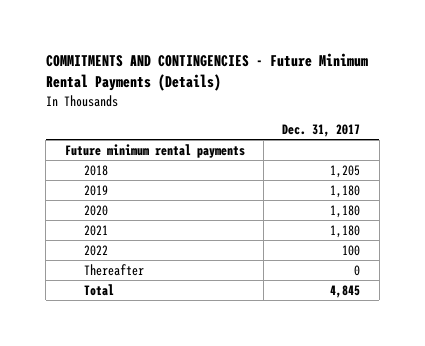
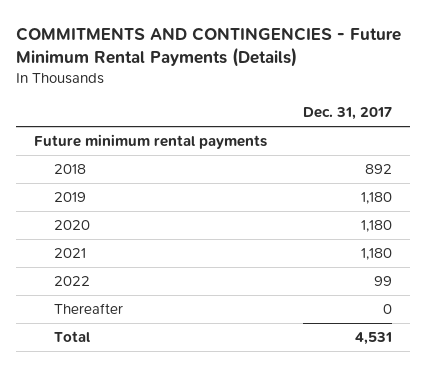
- 2018 | 1,205
+ 2018 | 892
- 2022 | 100
+ 2022 | 99
- Total | 4,845
+ Total | 4,531

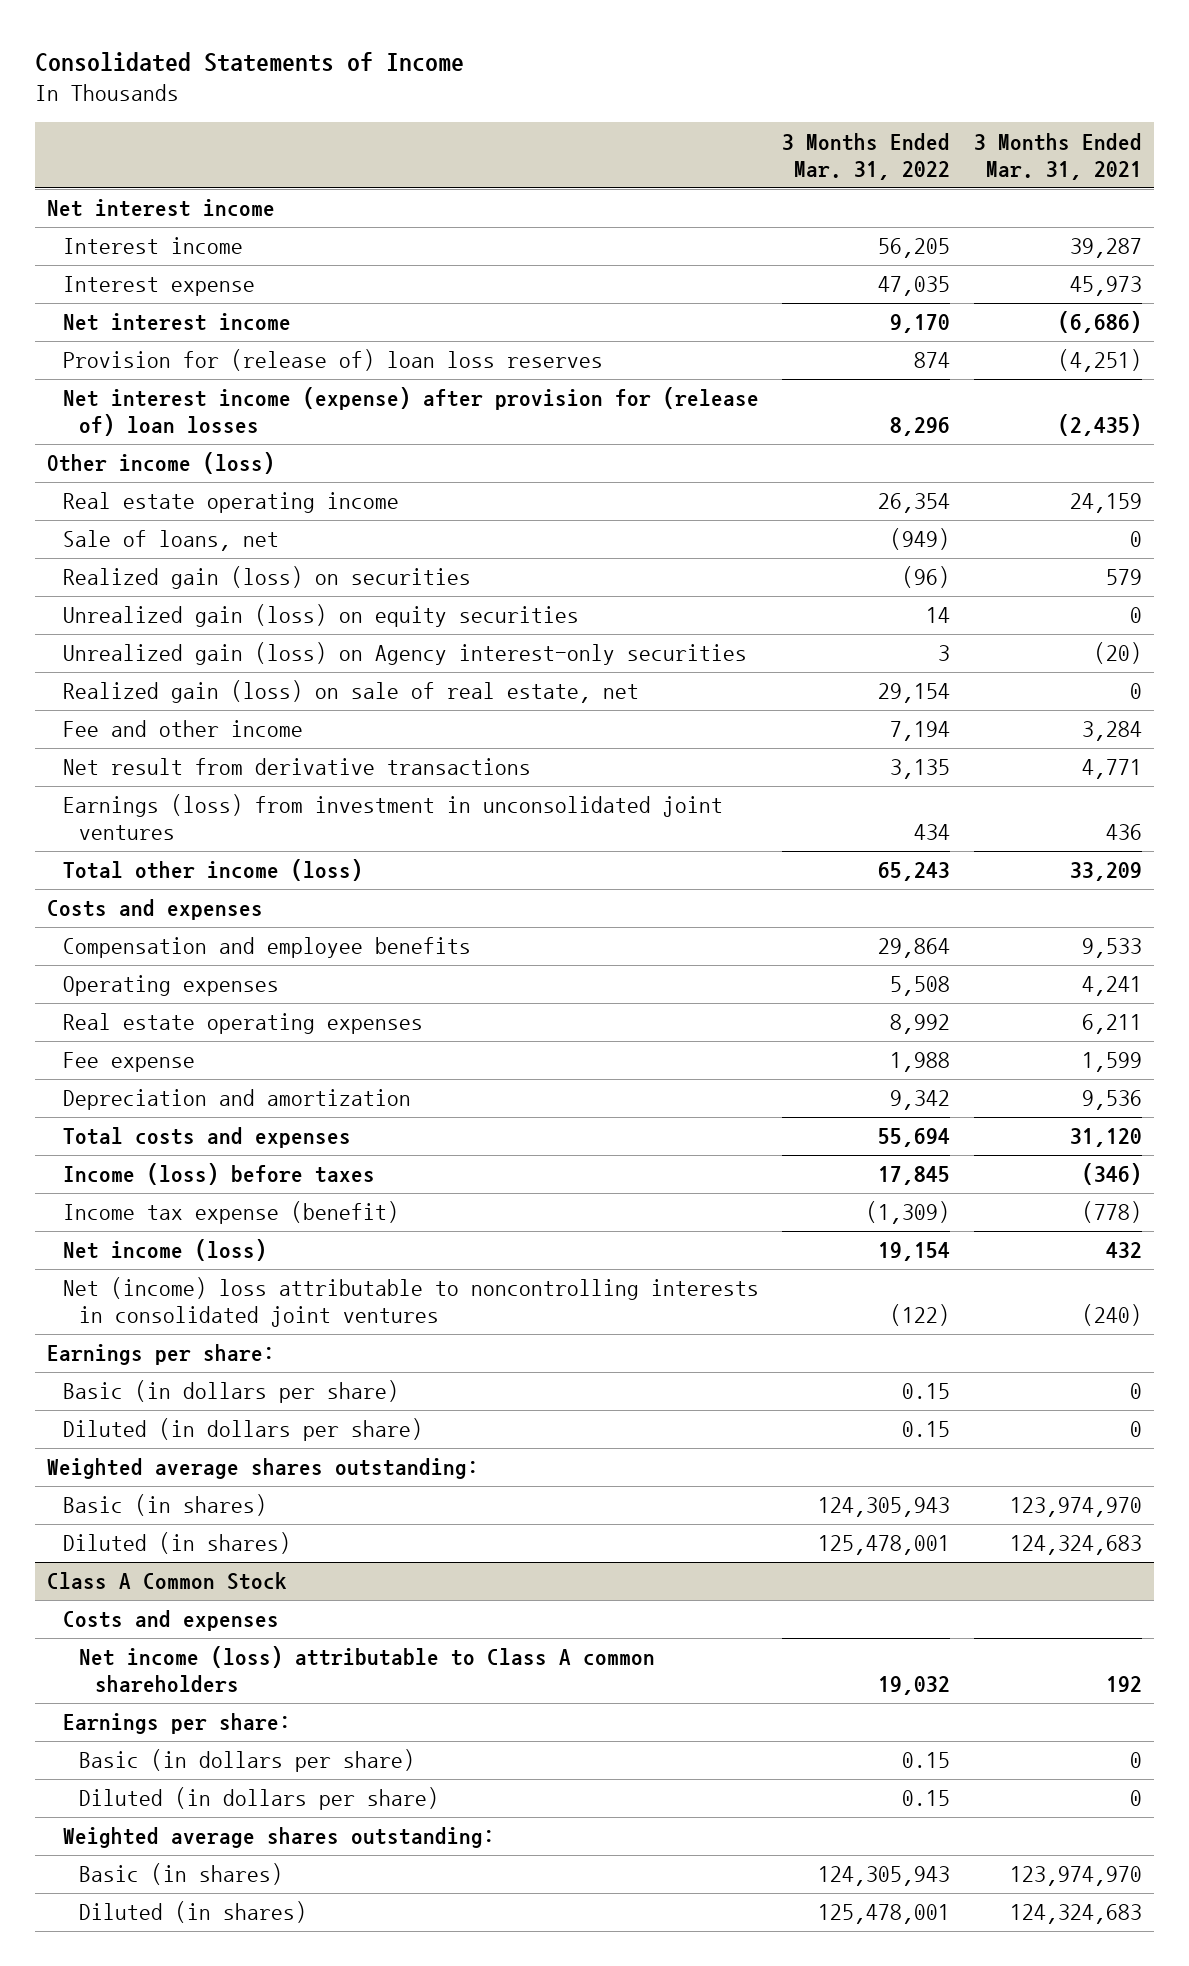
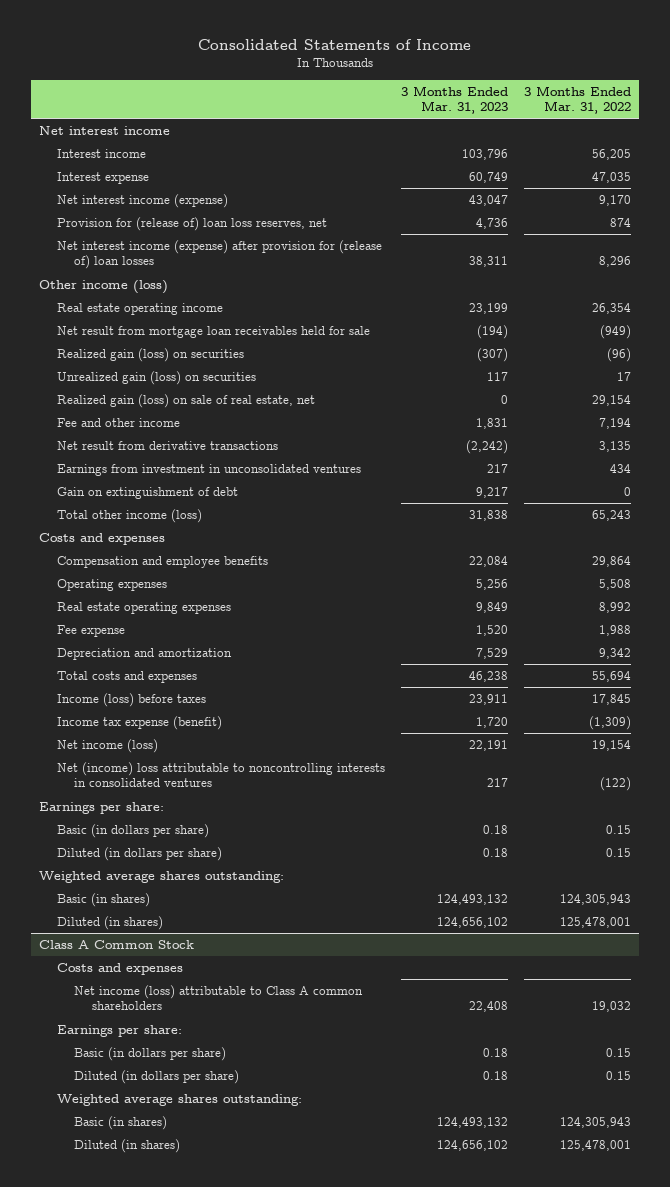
- | 3 Months Ended Mar. 31, 2022 | 3 Months Ended Mar. 31, 2021
+ | 3 Months Ended Mar. 31, 2023 | 3 Months Ended Mar. 31, 2022
- Net interest income | 9,170 | (6,686)
- Provision for (release of) loan loss reserves | 874 | (4,251)
+ Net interest income (expense) | 43,047 | 9,170
+ Provision for (release of) loan loss reserves, net | 4,736 | 874
- Sale of loans, net | (949) | 0
+ Net result from mortgage loan receivables held for sale | (194) | (949)
- Unrealized gain (loss) on equity securities | 14 | 0
- Unrealized gain (loss) on Agency interest-only securities | 3 | (20)
+ Unrealized gain (loss) on securities | 117 | 17
- Earnings (loss) from investment in unconsolidated joint ventures | 434 | 436
+ Earnings from investment in unconsolidated ventures | 217 | 434
+ Gain on extinguishment of debt | 9,217 | 0
- Net (income) loss attributable to noncontrolling interests in consolidated joint ventures | (122) | (240)
+ Net (income) loss attributable to noncontrolling interests in consolidated ventures | 217 | (122)

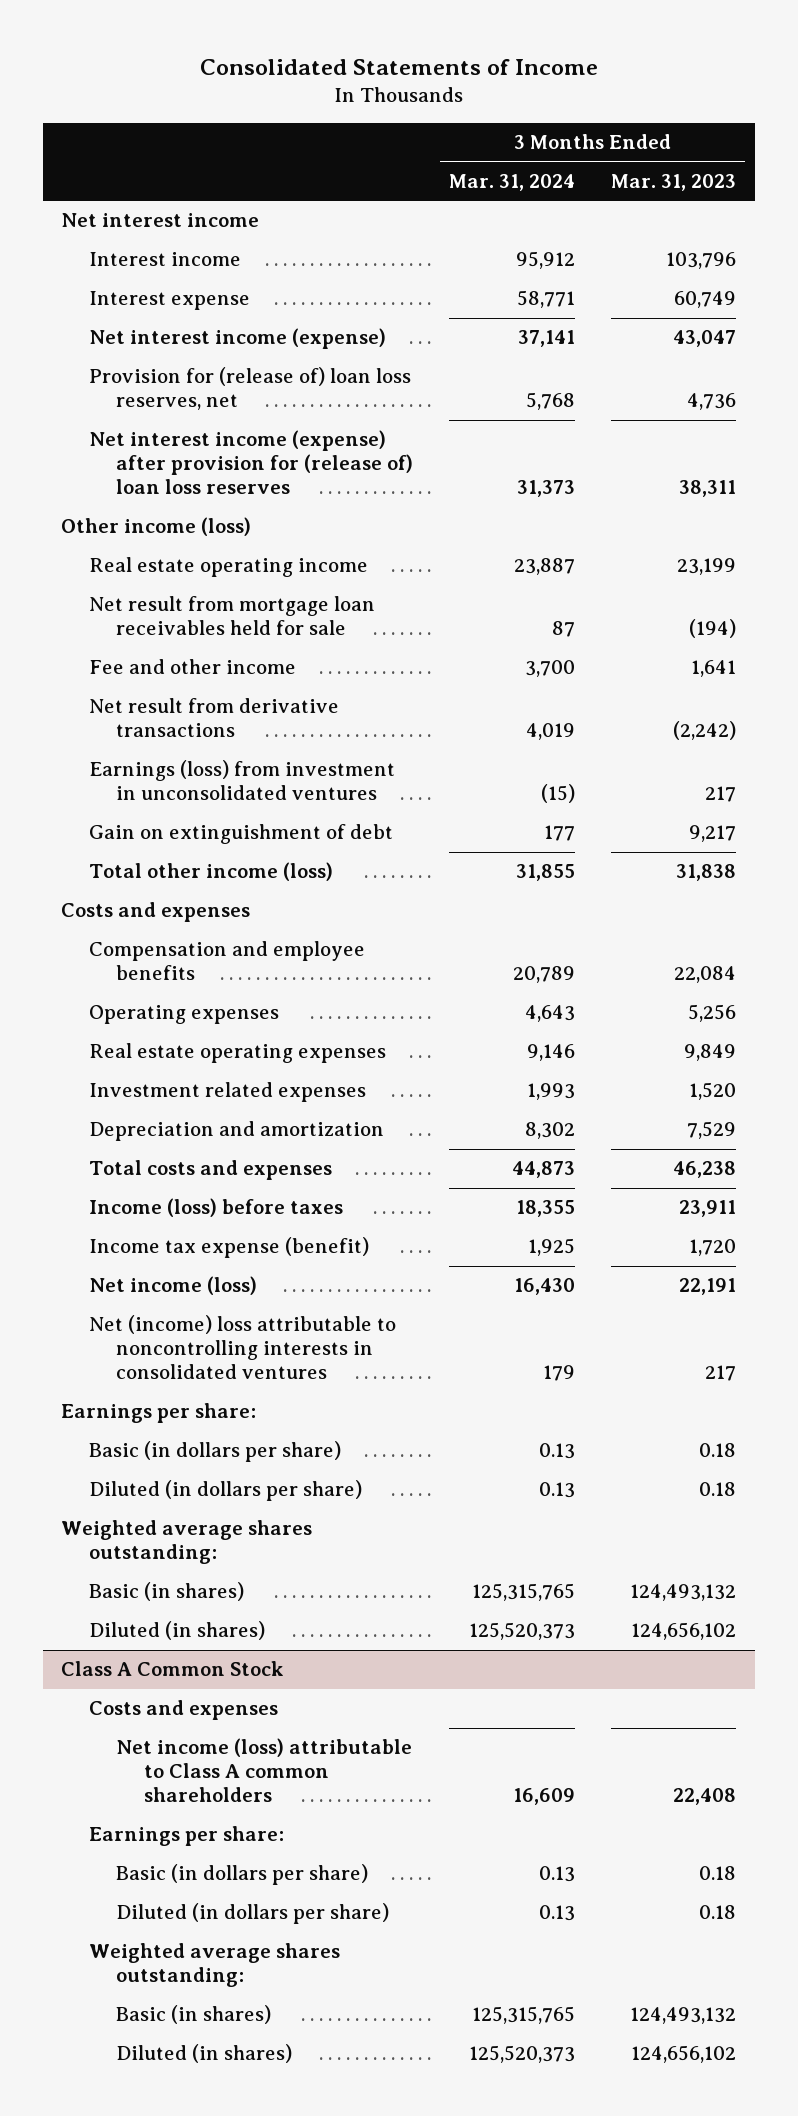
- | 3 Months Ended Mar. 31, 2023 | 3 Months Ended Mar. 31, 2022
+ | 3 Months Ended Mar. 31, 2024 | 3 Months Ended Mar. 31, 2023
- Net interest income (expense) after provision for (release of) loan losses | 38,311 | 8,296
+ Net interest income (expense) after provision for (release of) loan loss reserves | 31,373 | 38,311
- Realized gain (loss) on securities | (307) | (96)
- Unrealized gain (loss) on securities | 117 | 17
- Realized gain (loss) on sale of real estate, net | 0 | 29,154
- Fee and other income | 1,831 | 7,194
+ Fee and other income | 3,700 | 1,641
- Earnings from investment in unconsolidated ventures | 217 | 434
+ Earnings (loss) from investment in unconsolidated ventures | (15) | 217
- Fee expense | 1,520 | 1,988
+ Investment related expenses | 1,993 | 1,520

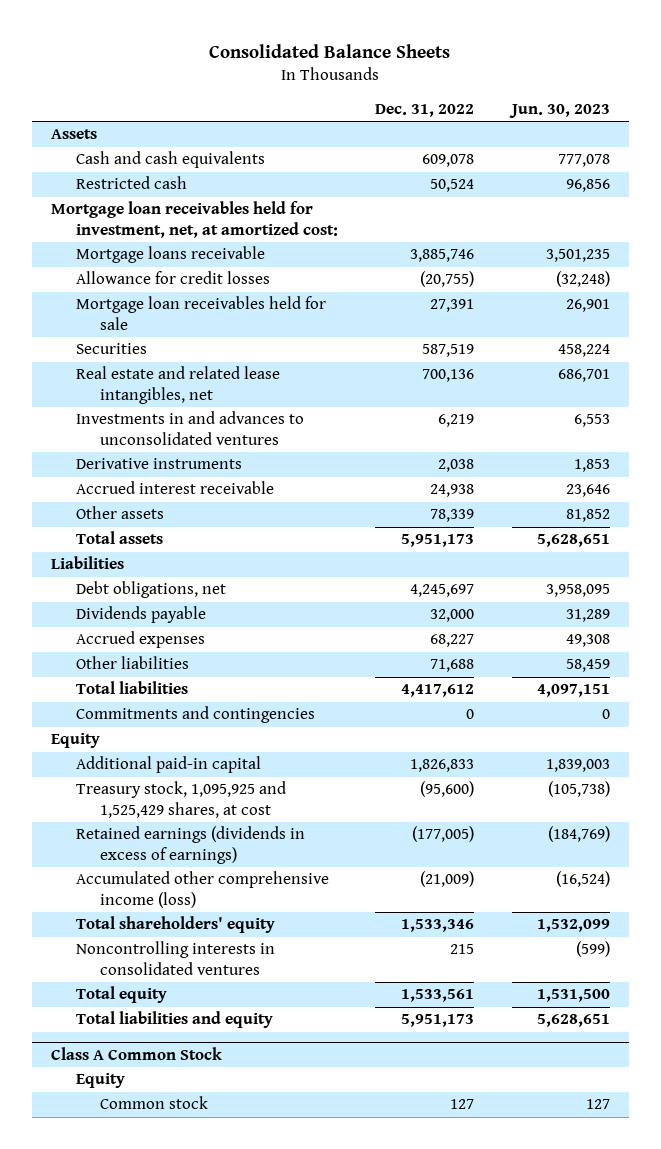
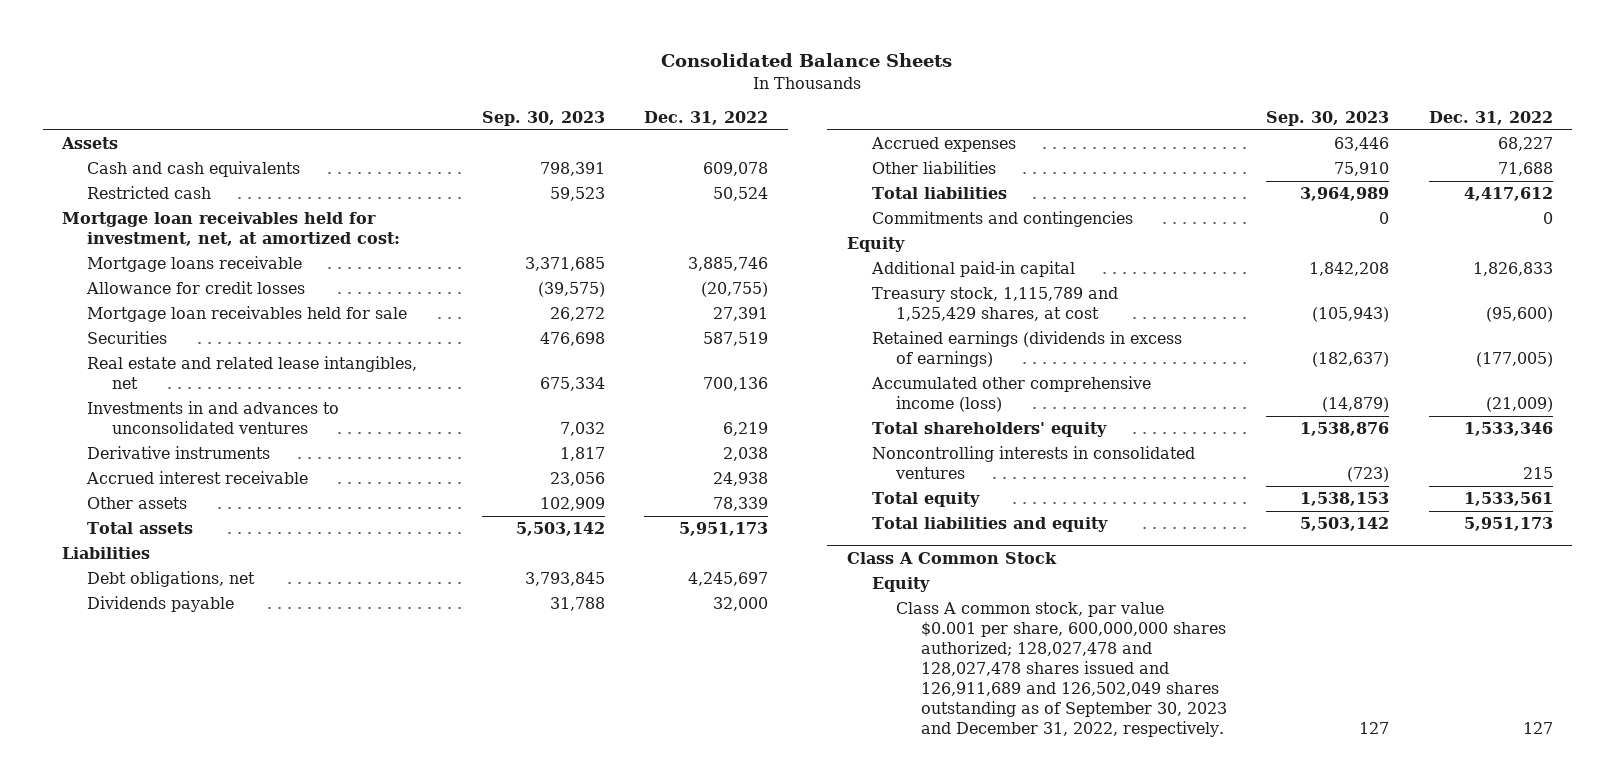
- | Dec. 31, 2022 | Jun. 30, 2023
+ | Sep. 30, 2023 | Dec. 31, 2022
- Treasury stock, 1,095,925 and 1,525,429 shares, at cost | (95,600) | (105,738)
+ Treasury stock, 1,115,789 and 1,525,429 shares, at cost | (105,943) | (95,600)
@ Class A Common Stock
- Common stock | 127 | 127
+ Class A common stock, par value $0.001 per share, 600,000,000 shares authorized; 128,027,478 and 128,027,478 shares issued and 126,911,689 and 126,502,049 shares outstanding as of September 30, 2023 and December 31, 2022, respectively. | 127 | 127

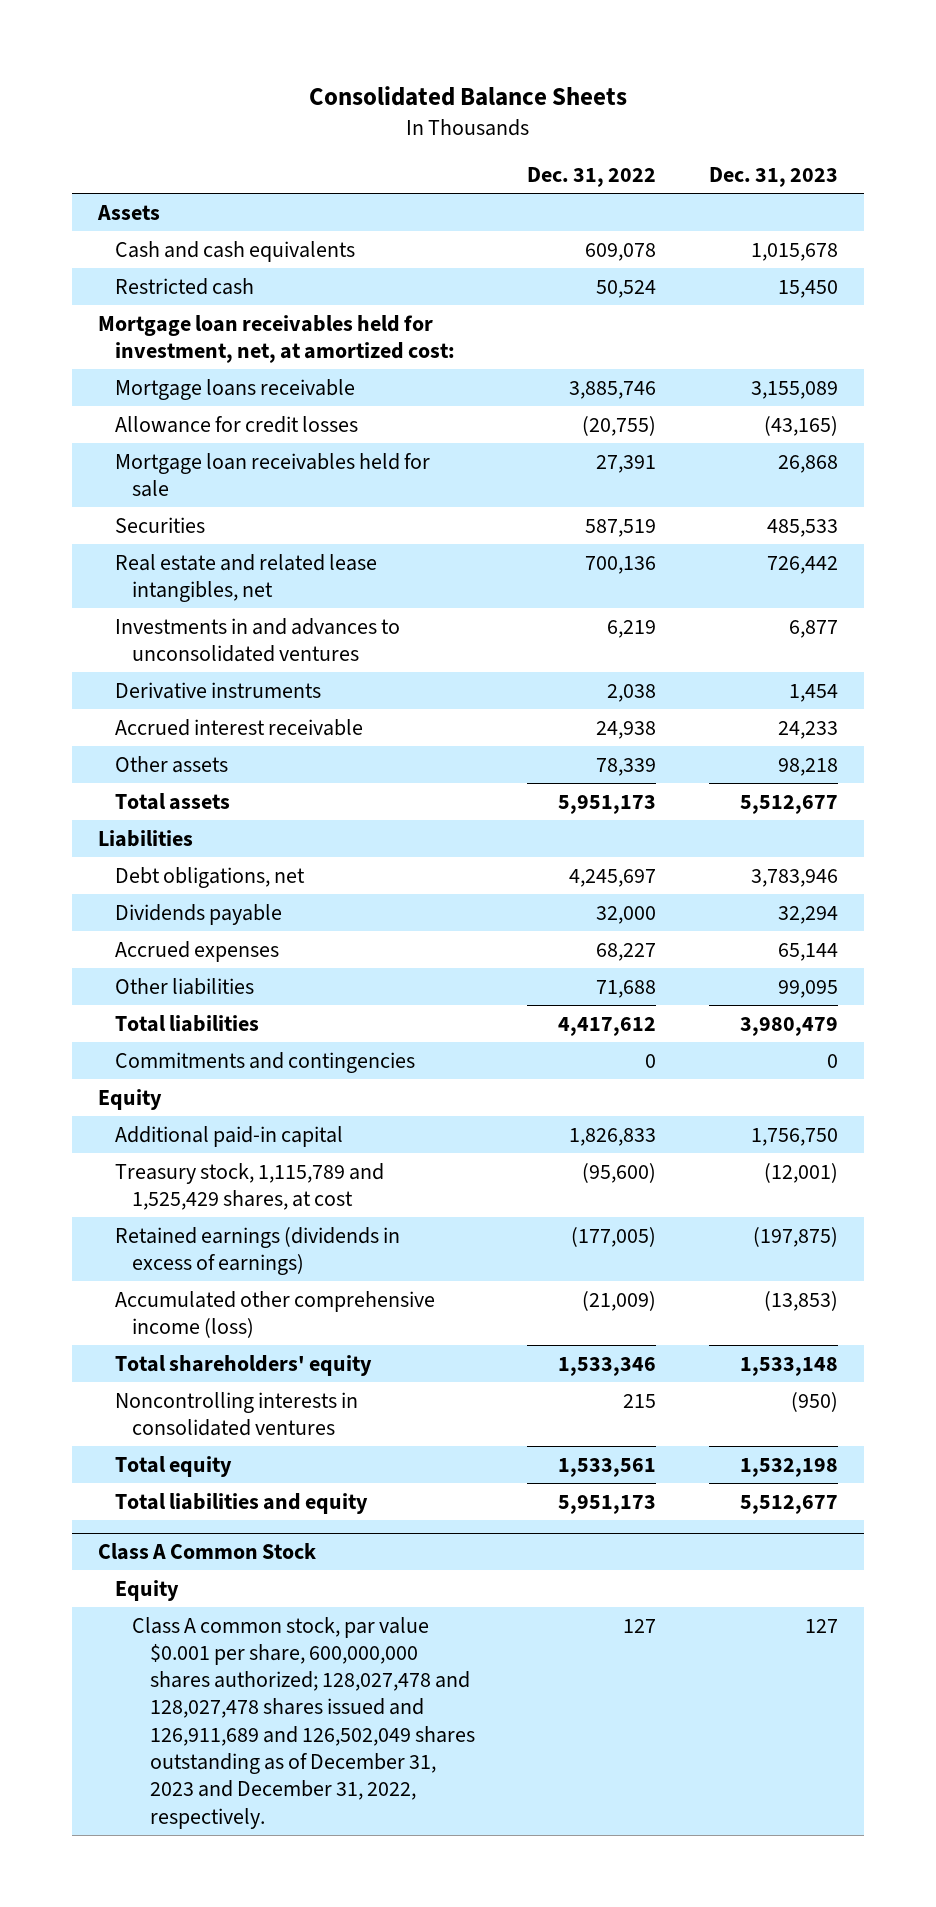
- | Sep. 30, 2023 | Dec. 31, 2022
+ | Dec. 31, 2022 | Dec. 31, 2023
@ Class A Common Stock
- Class A common stock, par value $0.001 per share, 600,000,000 shares authorized; 128,027,478 and 128,027,478 shares issued and 126,911,689 and 126,502,049 shares outstanding as of September 30, 2023 and December 31, 2022, respectively. | 127 | 127
+ Class A common stock, par value $0.001 per share, 600,000,000 shares authorized; 128,027,478 and 128,027,478 shares issued and 126,911,689 and 126,502,049 shares outstanding as of December 31, 2023 and December 31, 2022, respectively. | 127 | 127

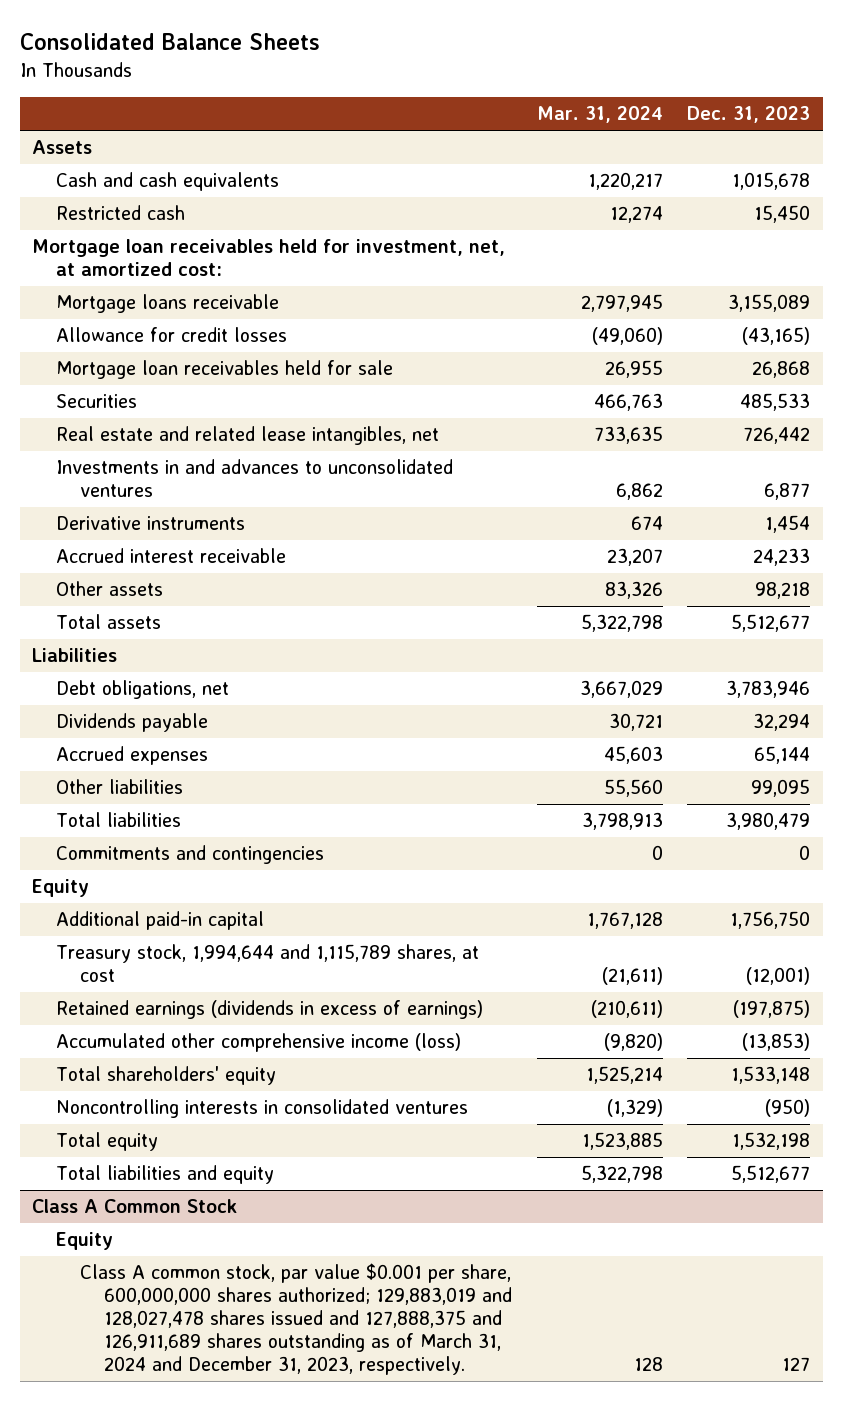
- | Dec. 31, 2022 | Dec. 31, 2023
+ | Mar. 31, 2024 | Dec. 31, 2023
- Treasury stock, 1,115,789 and 1,525,429 shares, at cost | (95,600) | (12,001)
+ Treasury stock, 1,994,644 and 1,115,789 shares, at cost | (21,611) | (12,001)
@ Class A Common Stock
- Class A common stock, par value $0.001 per share, 600,000,000 shares authorized; 128,027,478 and 128,027,478 shares issued and 126,911,689 and 126,502,049 shares outstanding as of December 31, 2023 and December 31, 2022, respectively. | 127 | 127
+ Class A common stock, par value $0.001 per share, 600,000,000 shares authorized; 129,883,019 and 128,027,478 shares issued and 127,888,375 and 126,911,689 shares outstanding as of March 31, 2024 and December 31, 2023, respectively. | 128 | 127

